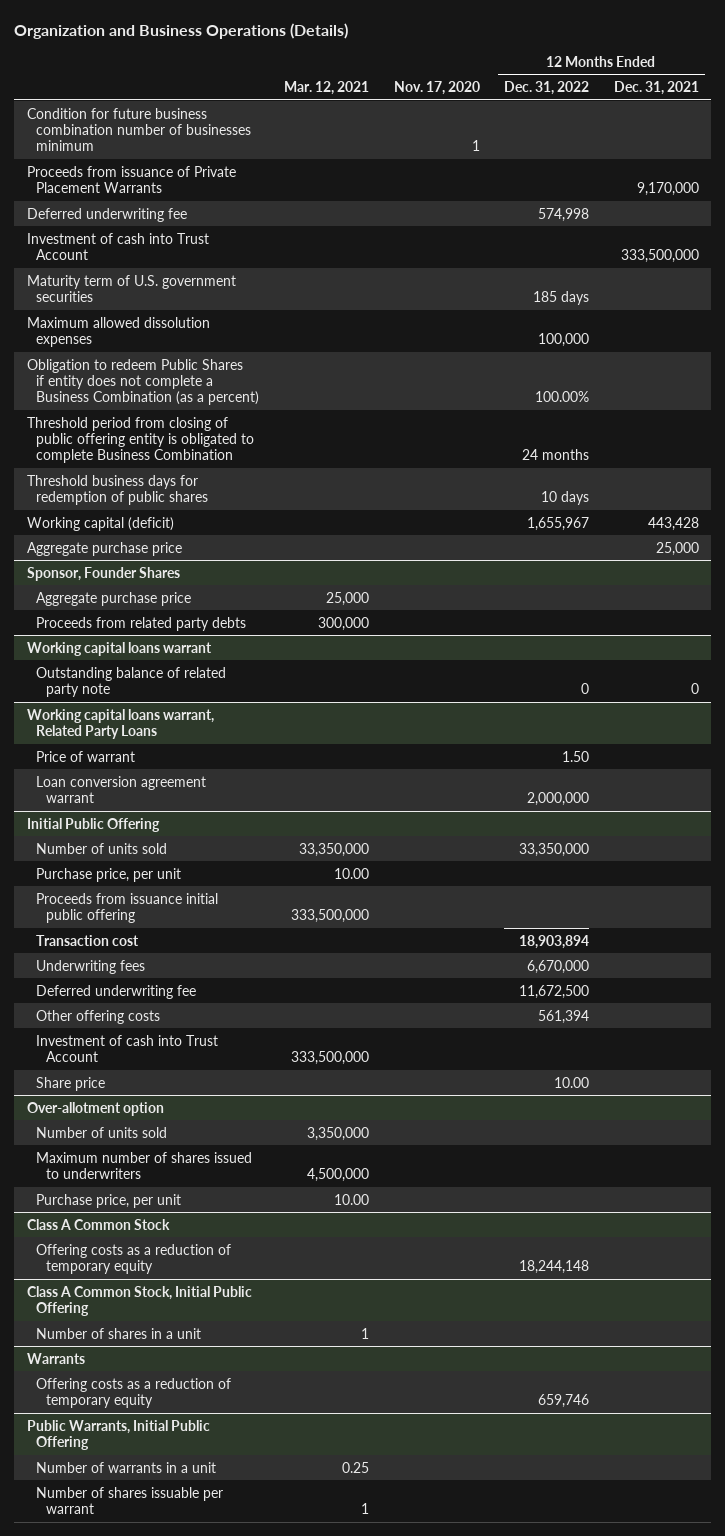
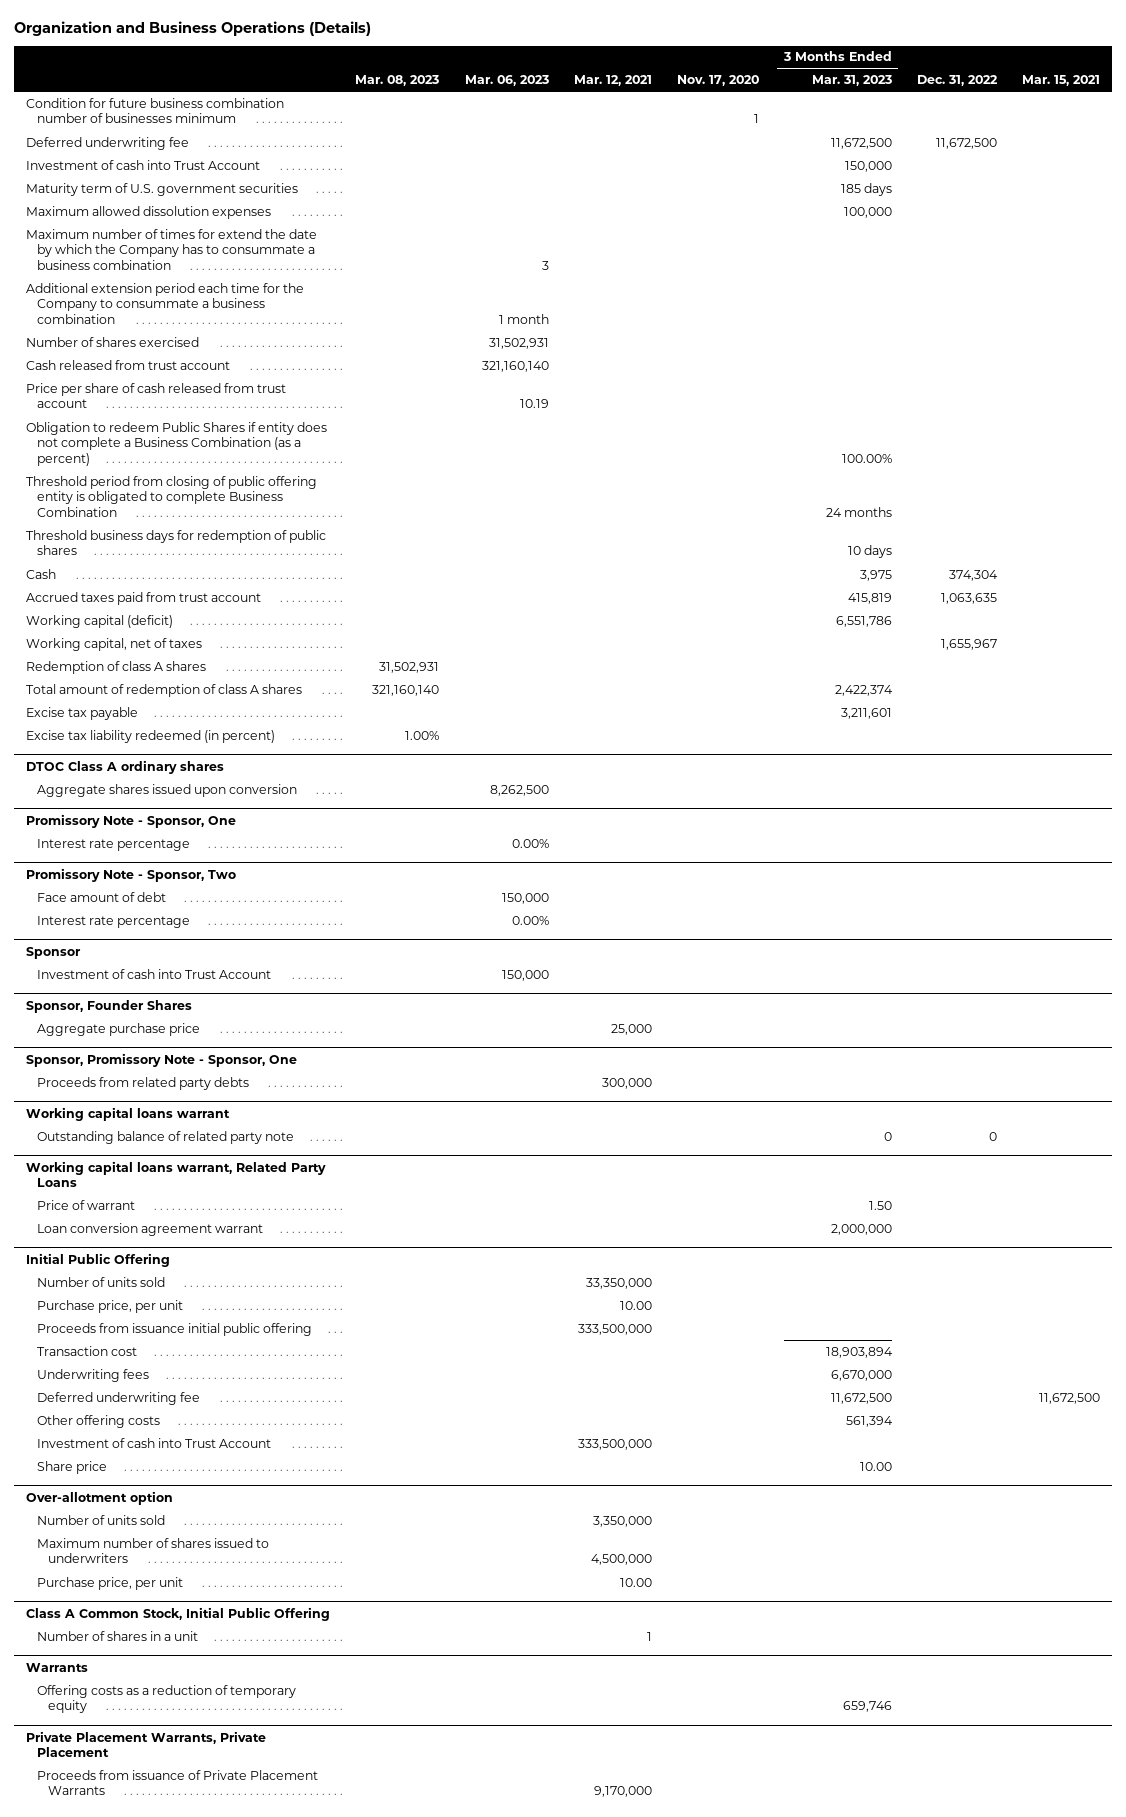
- | Mar. 12, 2021 | Nov. 17, 2020 | 12 Months Ended Dec. 31, 2022 | 12 Months Ended Dec. 31, 2021
+ | Mar. 08, 2023 | Mar. 06, 2023 | Mar. 12, 2021 | Nov. 17, 2020 | 3 Months Ended Mar. 31, 2023 | Dec. 31, 2022 | Mar. 15, 2021
- Proceeds from issuance of Private Placement Warrants | | | | 9,170,000
+ Maximum number of times for extend the date by which the Company has to consummate a business combination | | 3 | | | | |
+ Additional extension period each time for the Company to consummate a business combination | | 1 month | | | | |
+ Number of shares exercised | | 31,502,931 | | | | |
+ Cash released from trust account | | 321,160,140 | | | | |
+ Price per share of cash released from trust account | | 10.19 | | | | |
+ Cash | | | | | 3,975 | 374,304 |
+ Accrued taxes paid from trust account | | | | | 415,819 | 1,063,635 |
- Aggregate purchase price | | | | 25,000
+ Working capital, net of taxes | | | | | | 1,655,967 |
+ Redemption of class A shares | 31,502,931 | | | | | |
+ Total amount of redemption of class A shares | 321,160,140 | | | | 2,422,374 | |
+ Excise tax payable | | | | | 3,211,601 | |
+ Excise tax liability redeemed (in percent) | 1.00% | | | | | |
+ DTOC Class A ordinary shares
+ Aggregate shares issued upon conversion | | 8,262,500 | | | | |
+ Promissory Note - Sponsor, One
+ Interest rate percentage | | 0.00% | | | | |
+ Promissory Note - Sponsor, Two
+ Face amount of debt | | 150,000 | | | | |
+ Interest rate percentage | | 0.00% | | | | |
+ Sponsor
+ Investment of cash into Trust Account | | 150,000 | | | | |
@ Sponsor, Founder Shares
- Proceeds from related party debts | 300,000 | | |
+ Sponsor, Promissory Note - Sponsor, One
+ Proceeds from related party debts | | | 300,000 | | | |
- Class A Common Stock
- Offering costs as a reduction of temporary equity | | | 18,244,148 |
- Public Warrants, Initial Public Offering
- Number of warrants in a unit | 0.25 | | |
- Number of shares issuable per warrant | 1 | | |
+ Private Placement Warrants, Private Placement
+ Proceeds from issuance of Private Placement Warrants | | | 9,170,000 | | | |

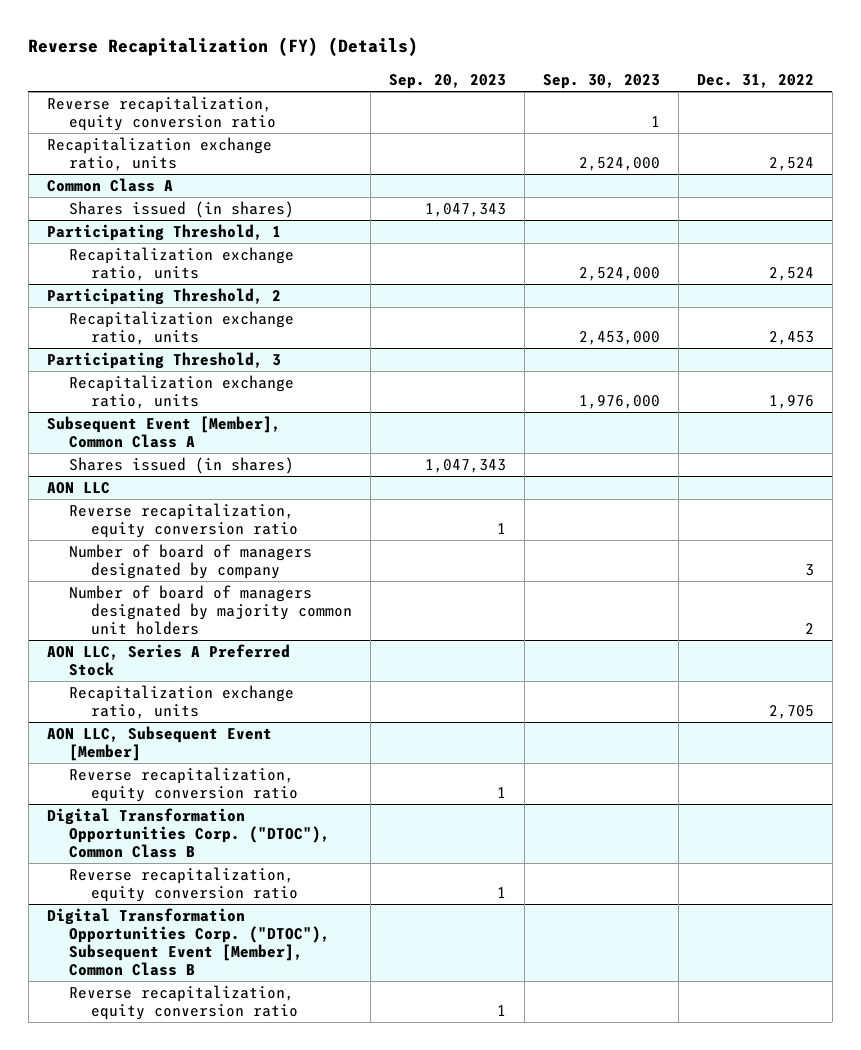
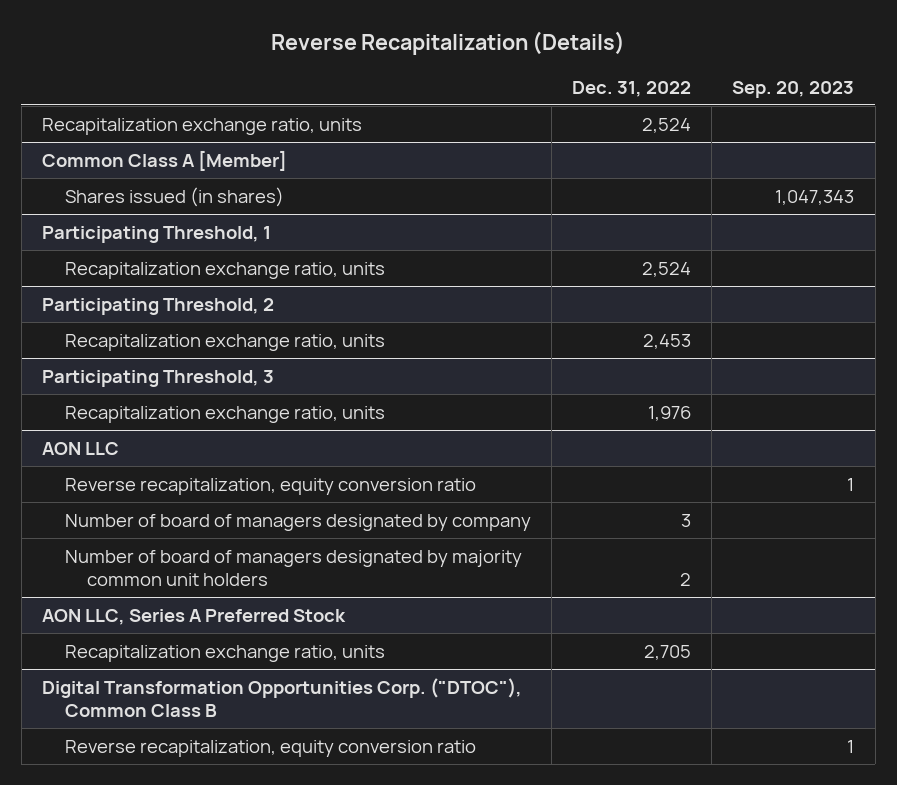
- Reverse Recapitalization (FY) (Details)
+ Reverse Recapitalization (Details)
- | Sep. 20, 2023 | Sep. 30, 2023 | Dec. 31, 2022
+ | Dec. 31, 2022 | Sep. 20, 2023
- Reverse recapitalization, equity conversion ratio | | 1 |
- Common Class A
+ Common Class A [Member]
- Subsequent Event [Member], Common Class A
- Shares issued (in shares) | 1,047,343 | |
- AON LLC, Subsequent Event [Member]
- Reverse recapitalization, equity conversion ratio | 1 | |
- Digital Transformation Opportunities Corp. ("DTOC"), Subsequent Event [Member], Common Class B
- Reverse recapitalization, equity conversion ratio | 1 | |

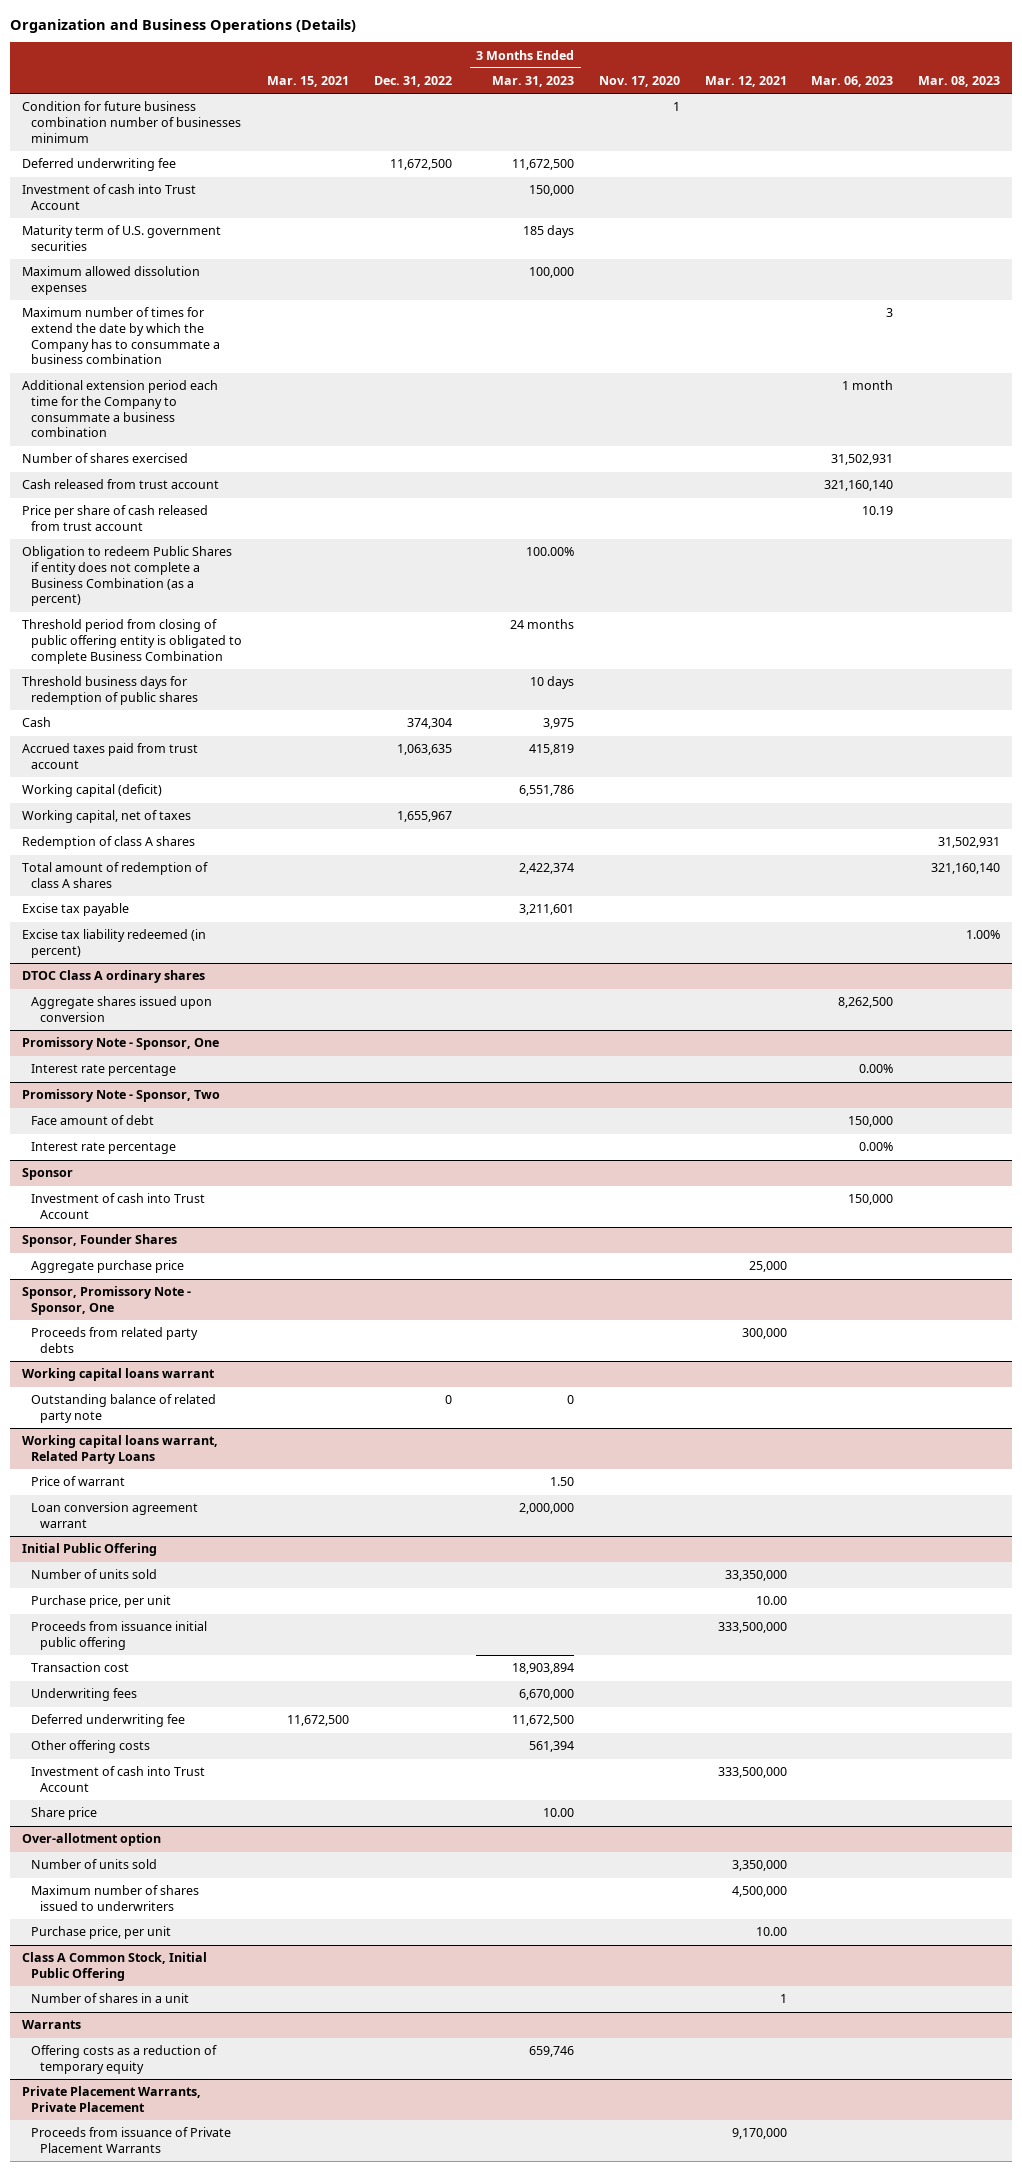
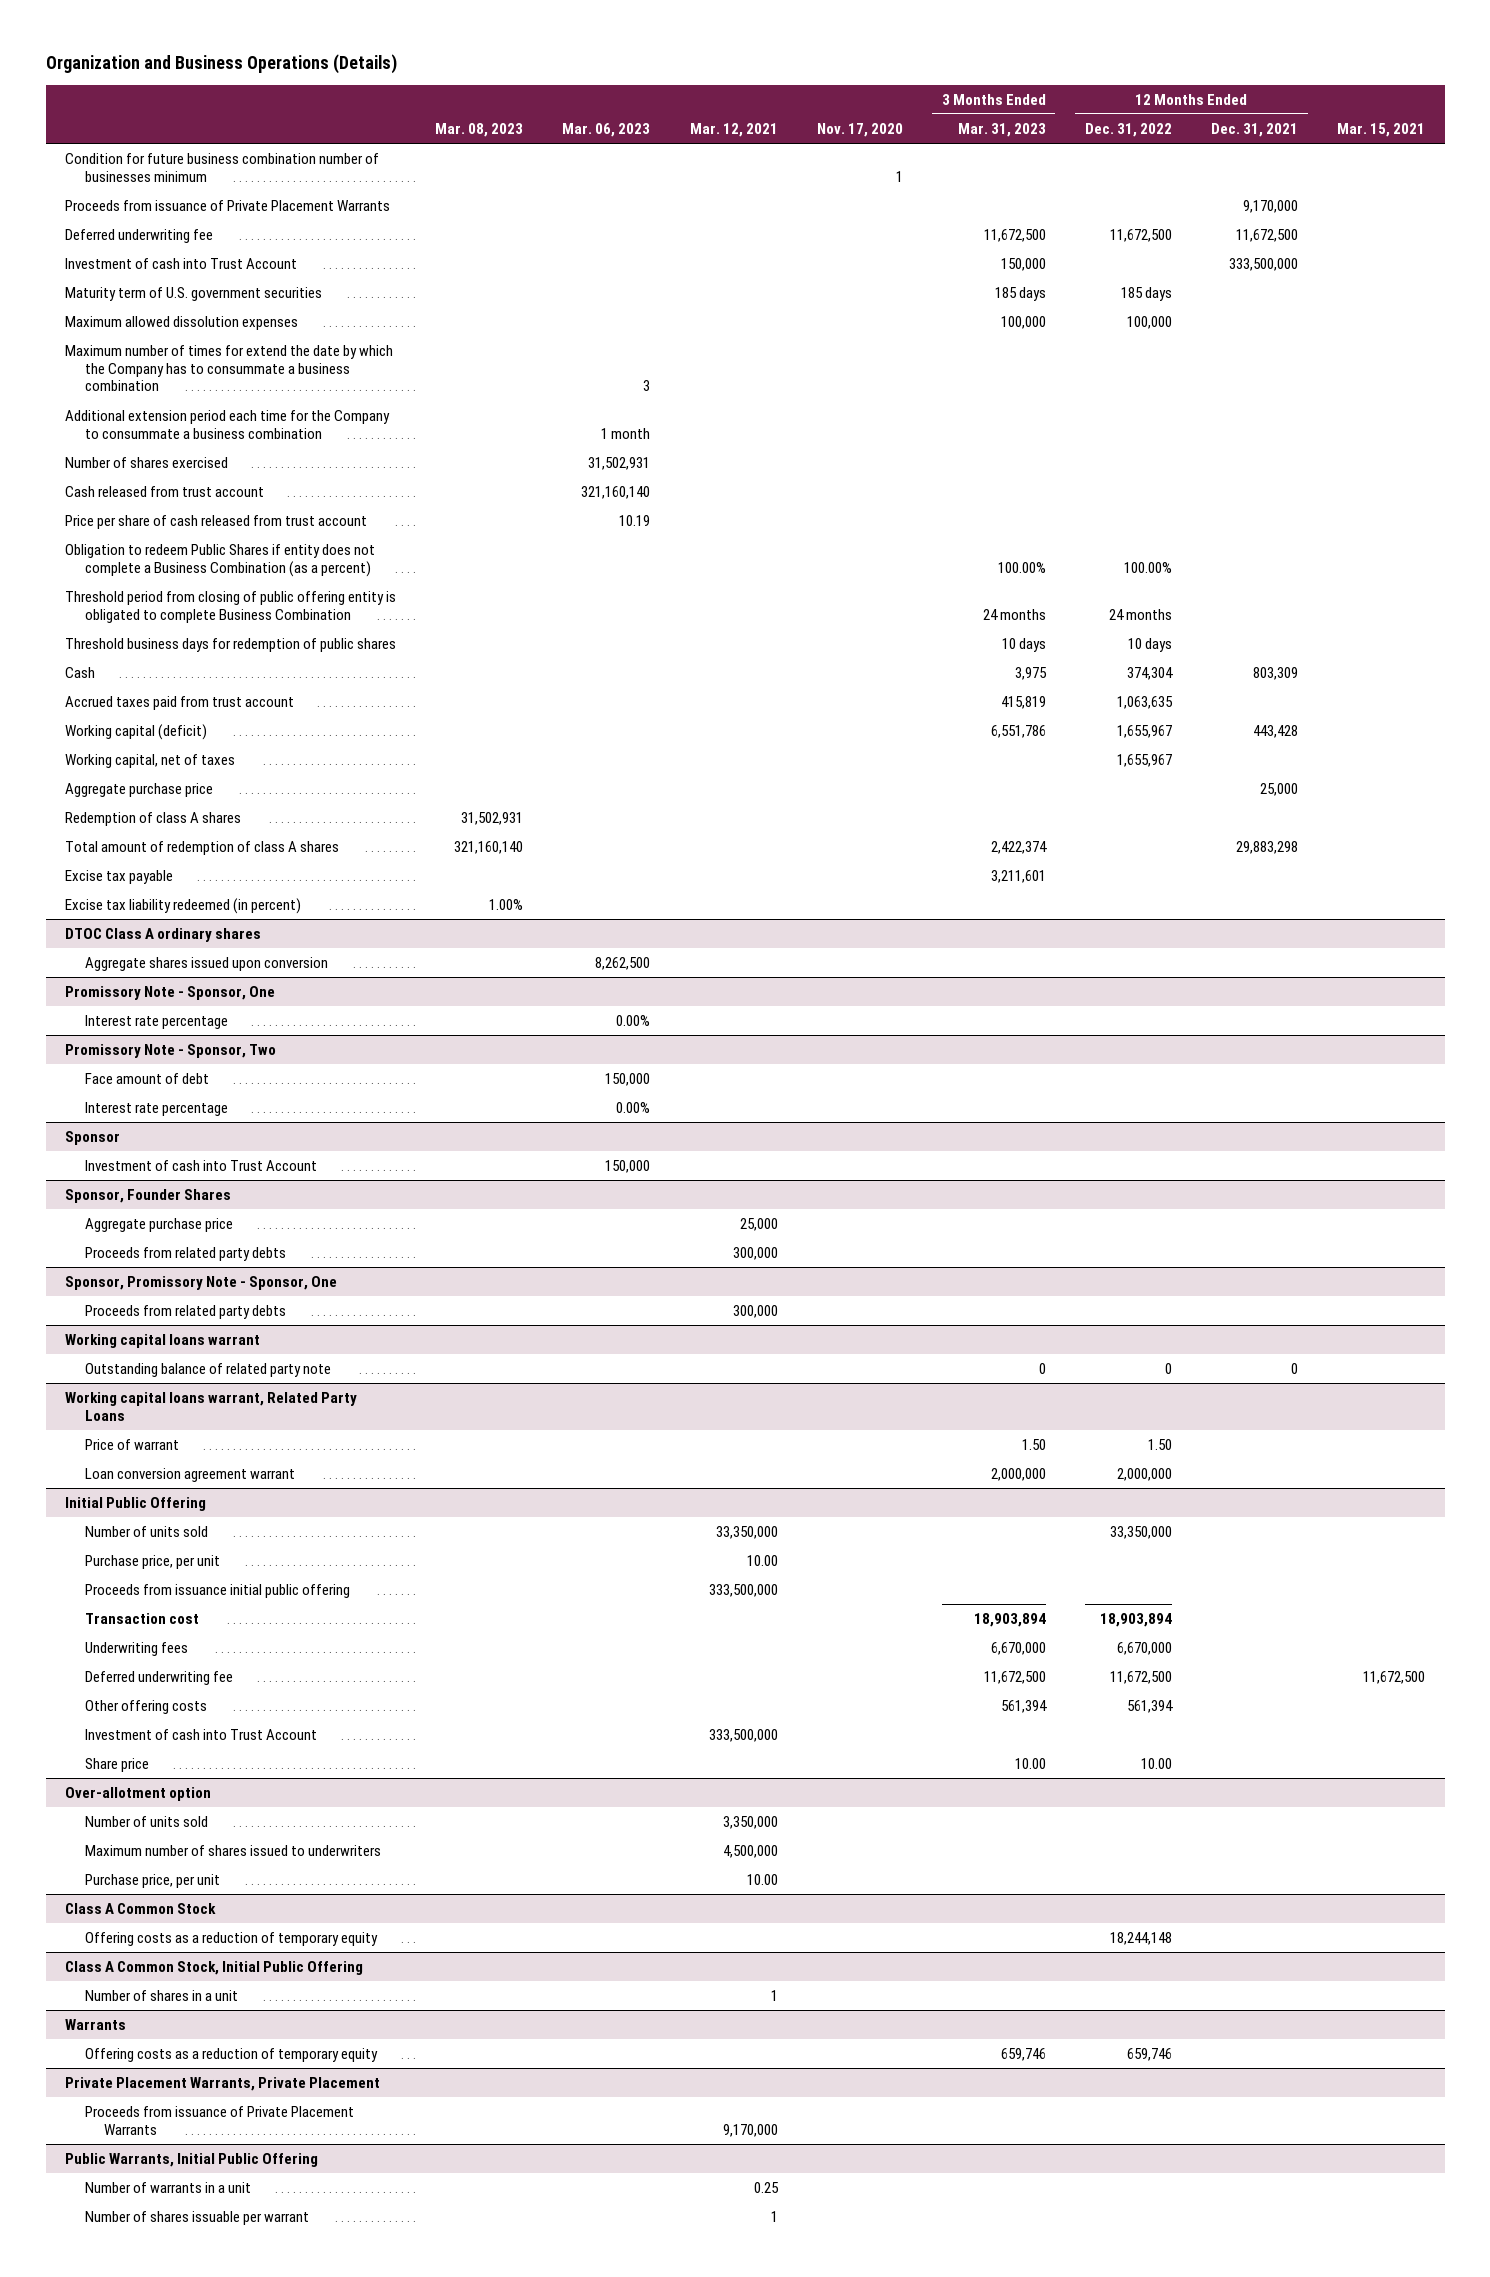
- | Mar. 15, 2021 | Dec. 31, 2022 | 3 Months Ended Mar. 31, 2023 | Nov. 17, 2020 | Mar. 12, 2021 | Mar. 06, 2023 | Mar. 08, 2023
+ | Mar. 08, 2023 | Mar. 06, 2023 | Mar. 12, 2021 | Nov. 17, 2020 | 3 Months Ended Mar. 31, 2023 | 12 Months Ended Dec. 31, 2022 | 12 Months Ended Dec. 31, 2021 | Mar. 15, 2021
+ Proceeds from issuance of Private Placement Warrants | | | | | | | 9,170,000 |
+ Aggregate purchase price | | | | | | | 25,000 |
@ Sponsor, Founder Shares
+ Proceeds from related party debts | | | 300,000 | | | | |
+ Class A Common Stock
+ Offering costs as a reduction of temporary equity | | | | | | 18,244,148 | |
+ Public Warrants, Initial Public Offering
+ Number of warrants in a unit | | | 0.25 | | | | |
+ Number of shares issuable per warrant | | | 1 | | | | |

